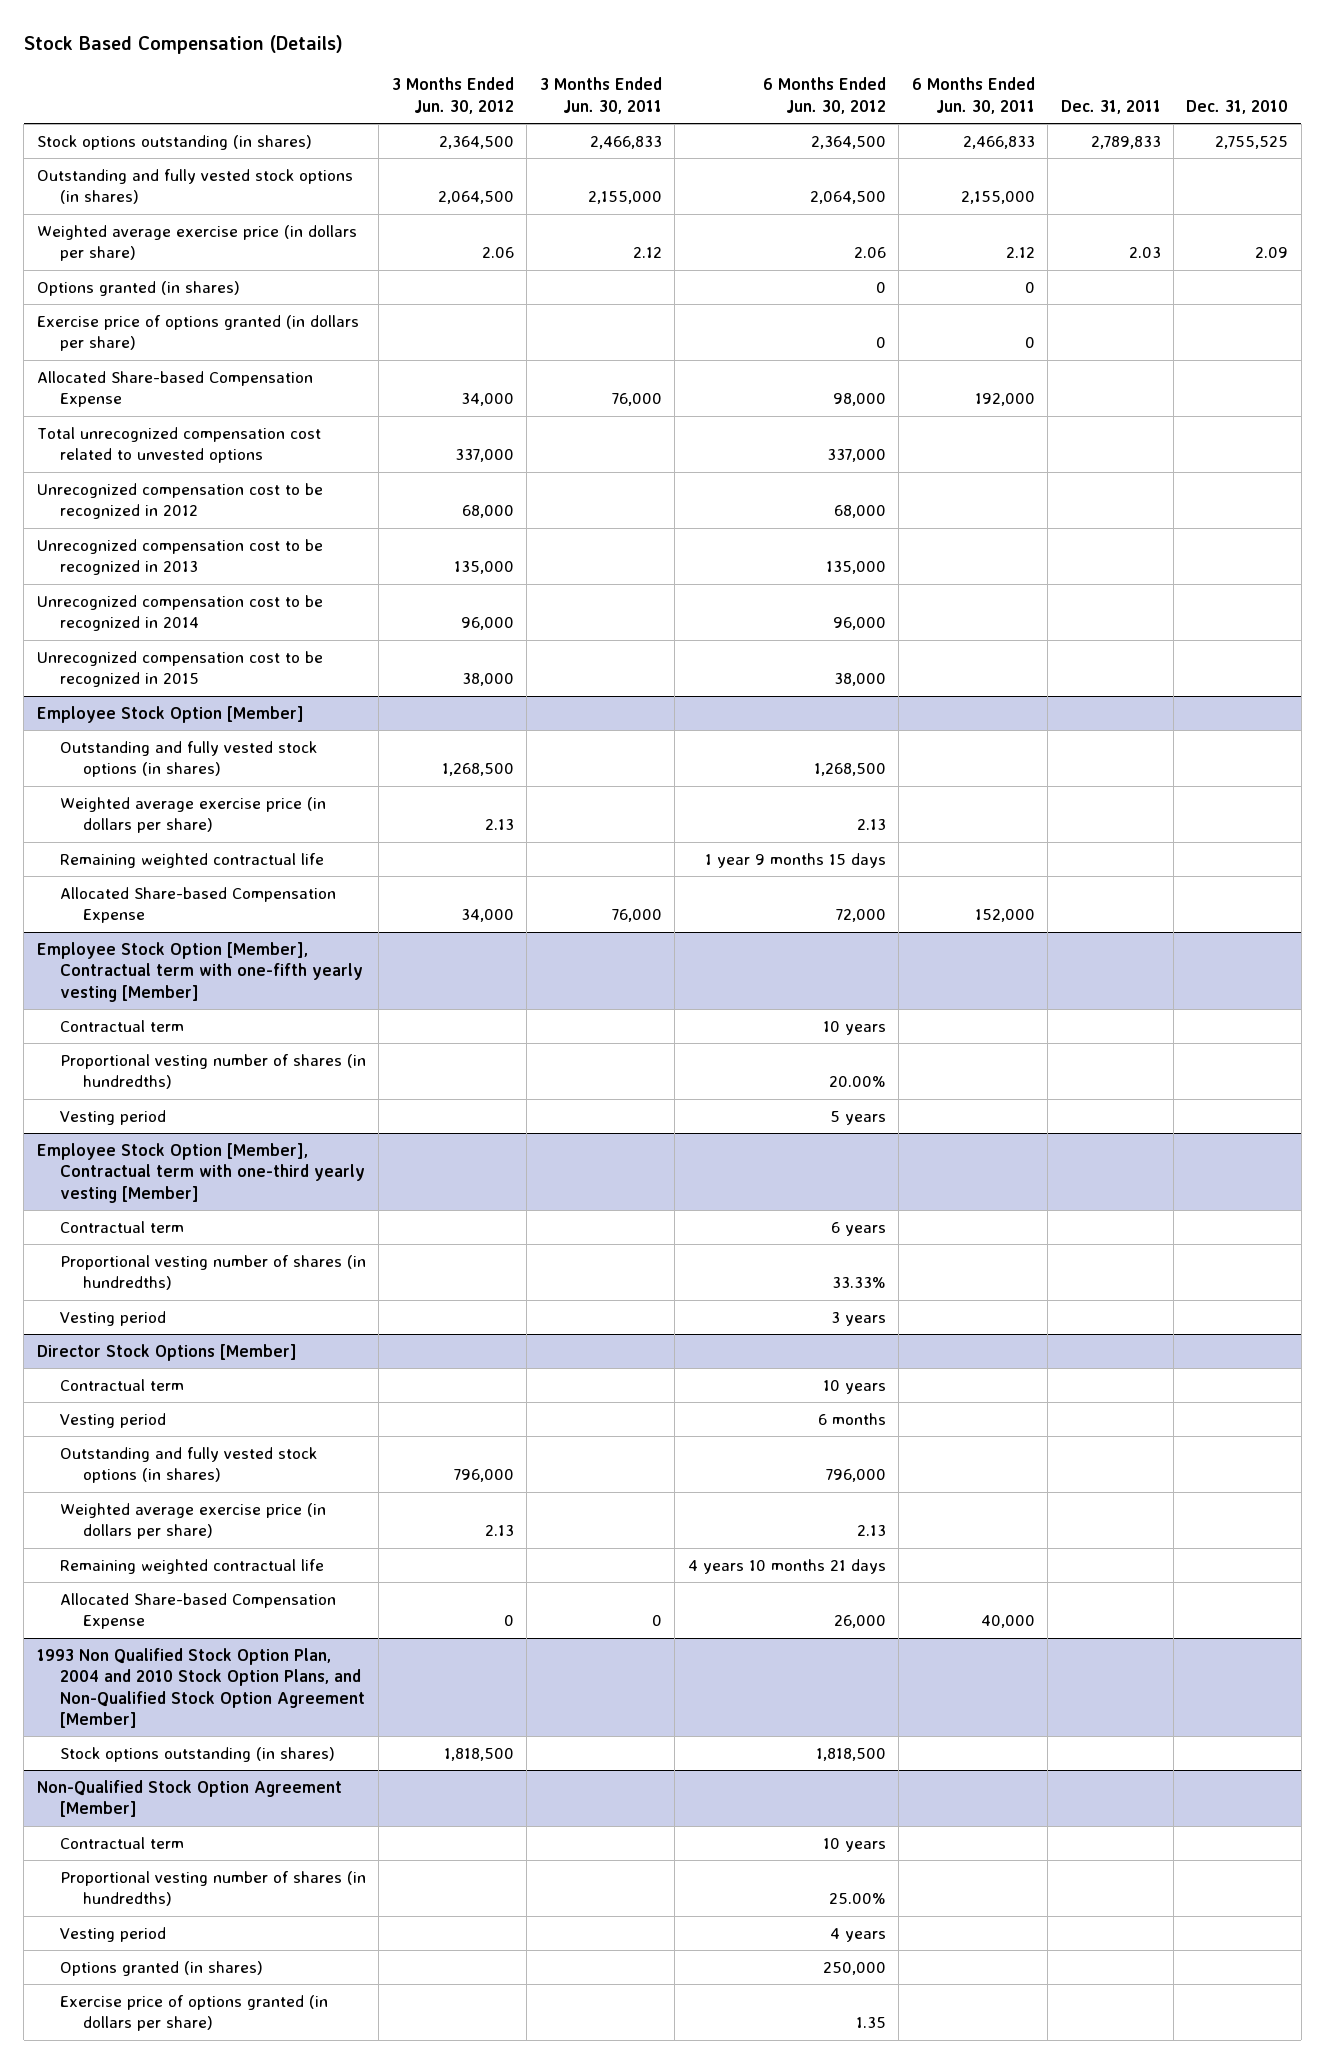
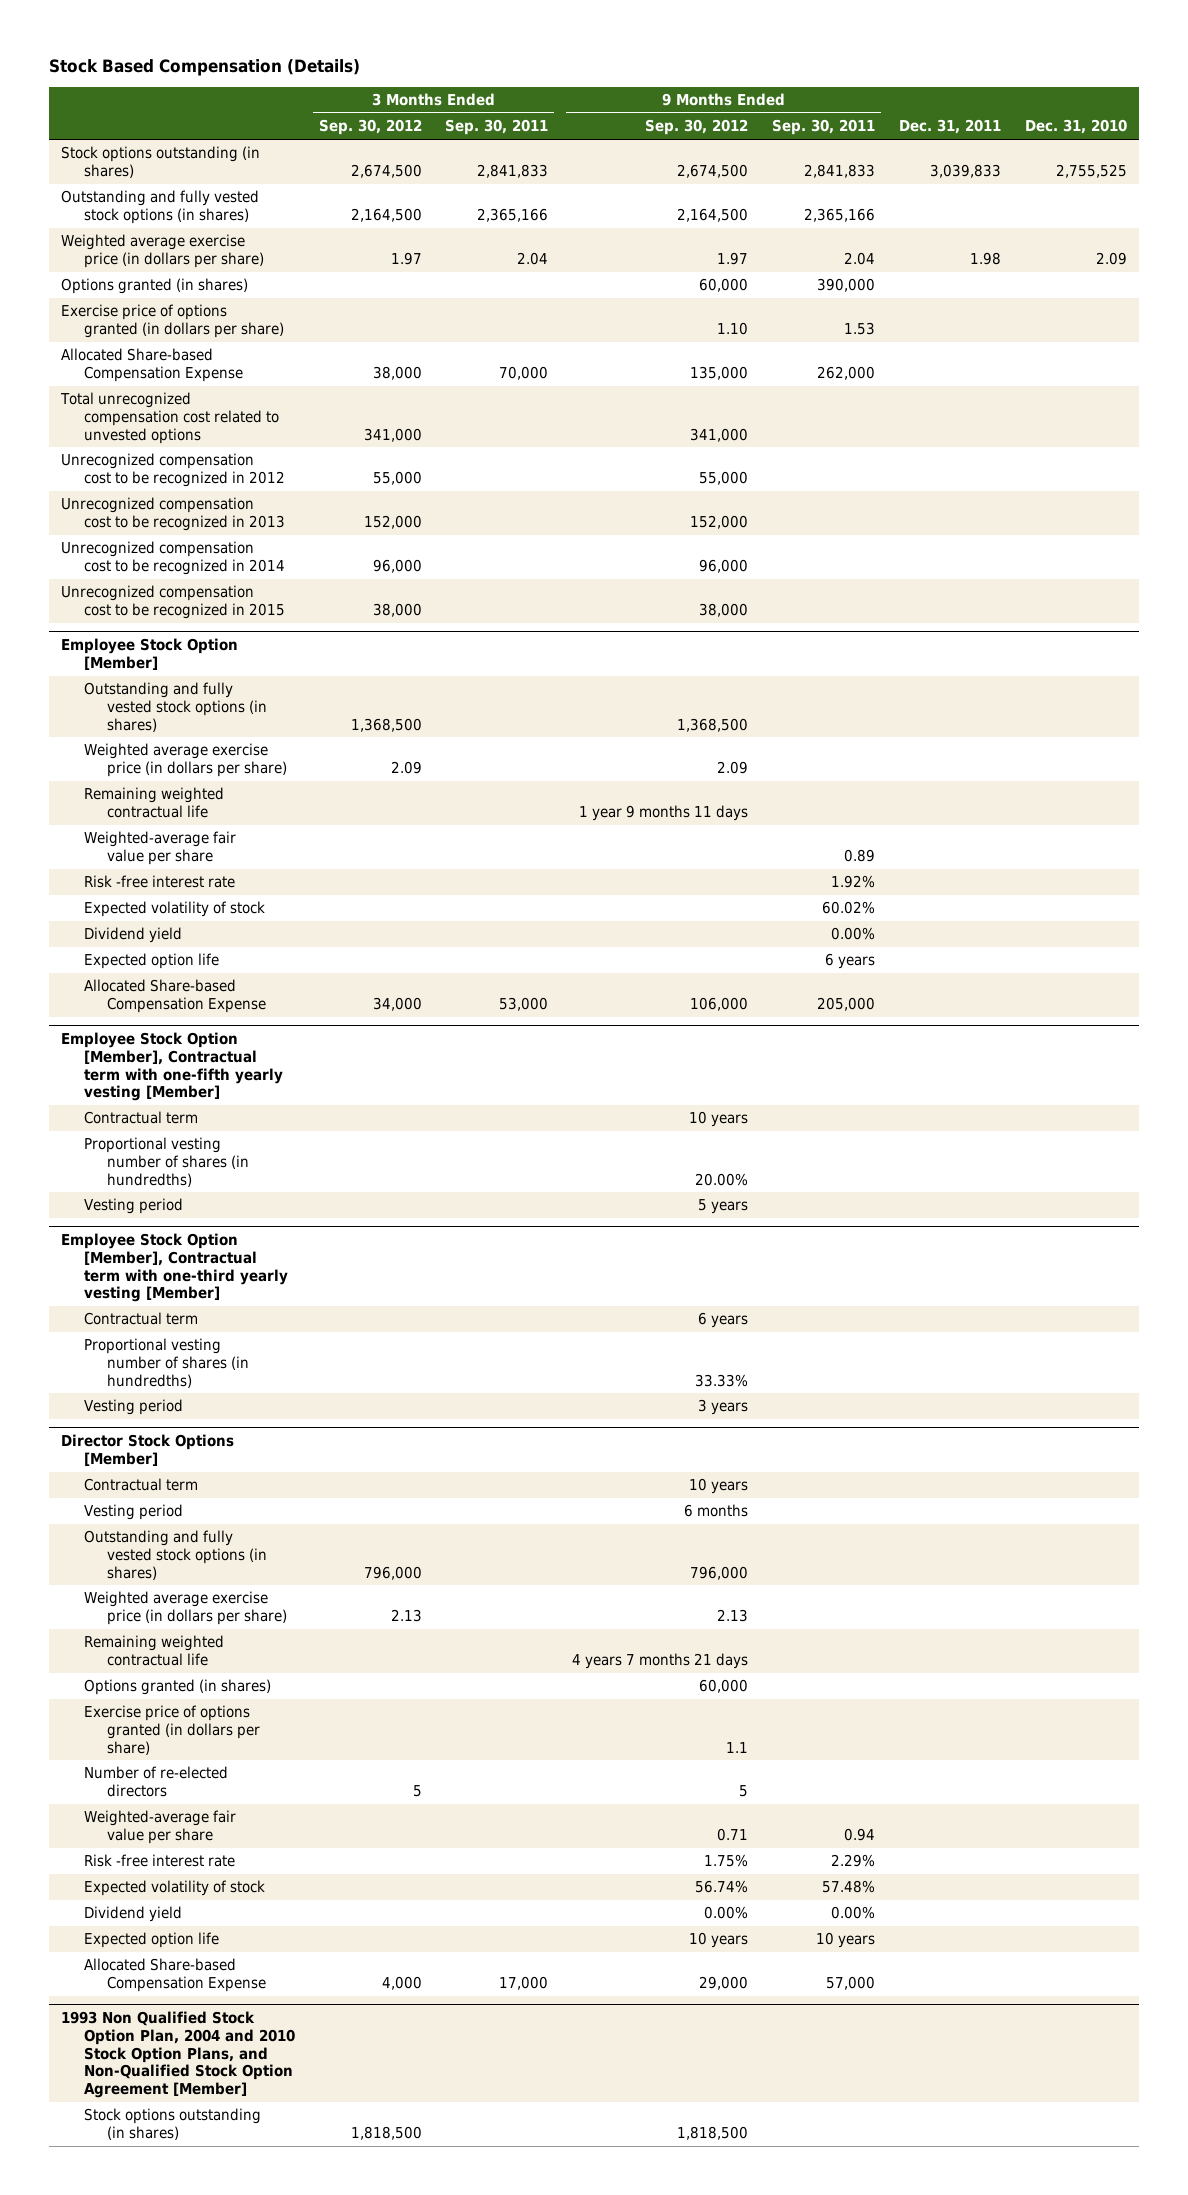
- | 3 Months Ended Jun. 30, 2012 | 3 Months Ended Jun. 30, 2011 | 6 Months Ended Jun. 30, 2012 | 6 Months Ended Jun. 30, 2011 | Dec. 31, 2011 | Dec. 31, 2010
+ | 3 Months Ended Sep. 30, 2012 | 3 Months Ended Sep. 30, 2011 | 9 Months Ended Sep. 30, 2012 | 9 Months Ended Sep. 30, 2011 | Dec. 31, 2011 | Dec. 31, 2010
- Stock options outstanding (in shares) | 2,364,500 | 2,466,833 | 2,364,500 | 2,466,833 | 2,789,833 | 2,755,525
+ Stock options outstanding (in shares) | 2,674,500 | 2,841,833 | 2,674,500 | 2,841,833 | 3,039,833 | 2,755,525
- Weighted average exercise price (in dollars per share) | 2.06 | 2.12 | 2.06 | 2.12 | 2.03 | 2.09
+ Weighted average exercise price (in dollars per share) | 1.97 | 2.04 | 1.97 | 2.04 | 1.98 | 2.09
@ Employee Stock Option [Member]
+ Weighted-average fair value per share | | | | 0.89 | |
+ Risk -free interest rate | | | | 1.92% | |
+ Expected volatility of stock | | | | 60.02% | |
+ Dividend yield | | | | 0.00% | |
+ Expected option life | | | | 6 years | |
@ Director Stock Options [Member]
+ Options granted (in shares) | | | 60,000 | | |
+ Exercise price of options granted (in dollars per share) | | | 1.1 | | |
+ Number of re-elected directors | 5 | | 5 | | |
+ Weighted-average fair value per share | | | 0.71 | 0.94 | |
+ Risk -free interest rate | | | 1.75% | 2.29% | |
+ Expected volatility of stock | | | 56.74% | 57.48% | |
+ Dividend yield | | | 0.00% | 0.00% | |
+ Expected option life | | | 10 years | 10 years | |
- Non-Qualified Stock Option Agreement [Member]
- Contractual term | | | 10 years | | |
- Proportional vesting number of shares (in hundredths) | | | 25.00% | | |
- Vesting period | | | 4 years | | |
- Options granted (in shares) | | | 250,000 | | |
- Exercise price of options granted (in dollars per share) | | | 1.35 | | |

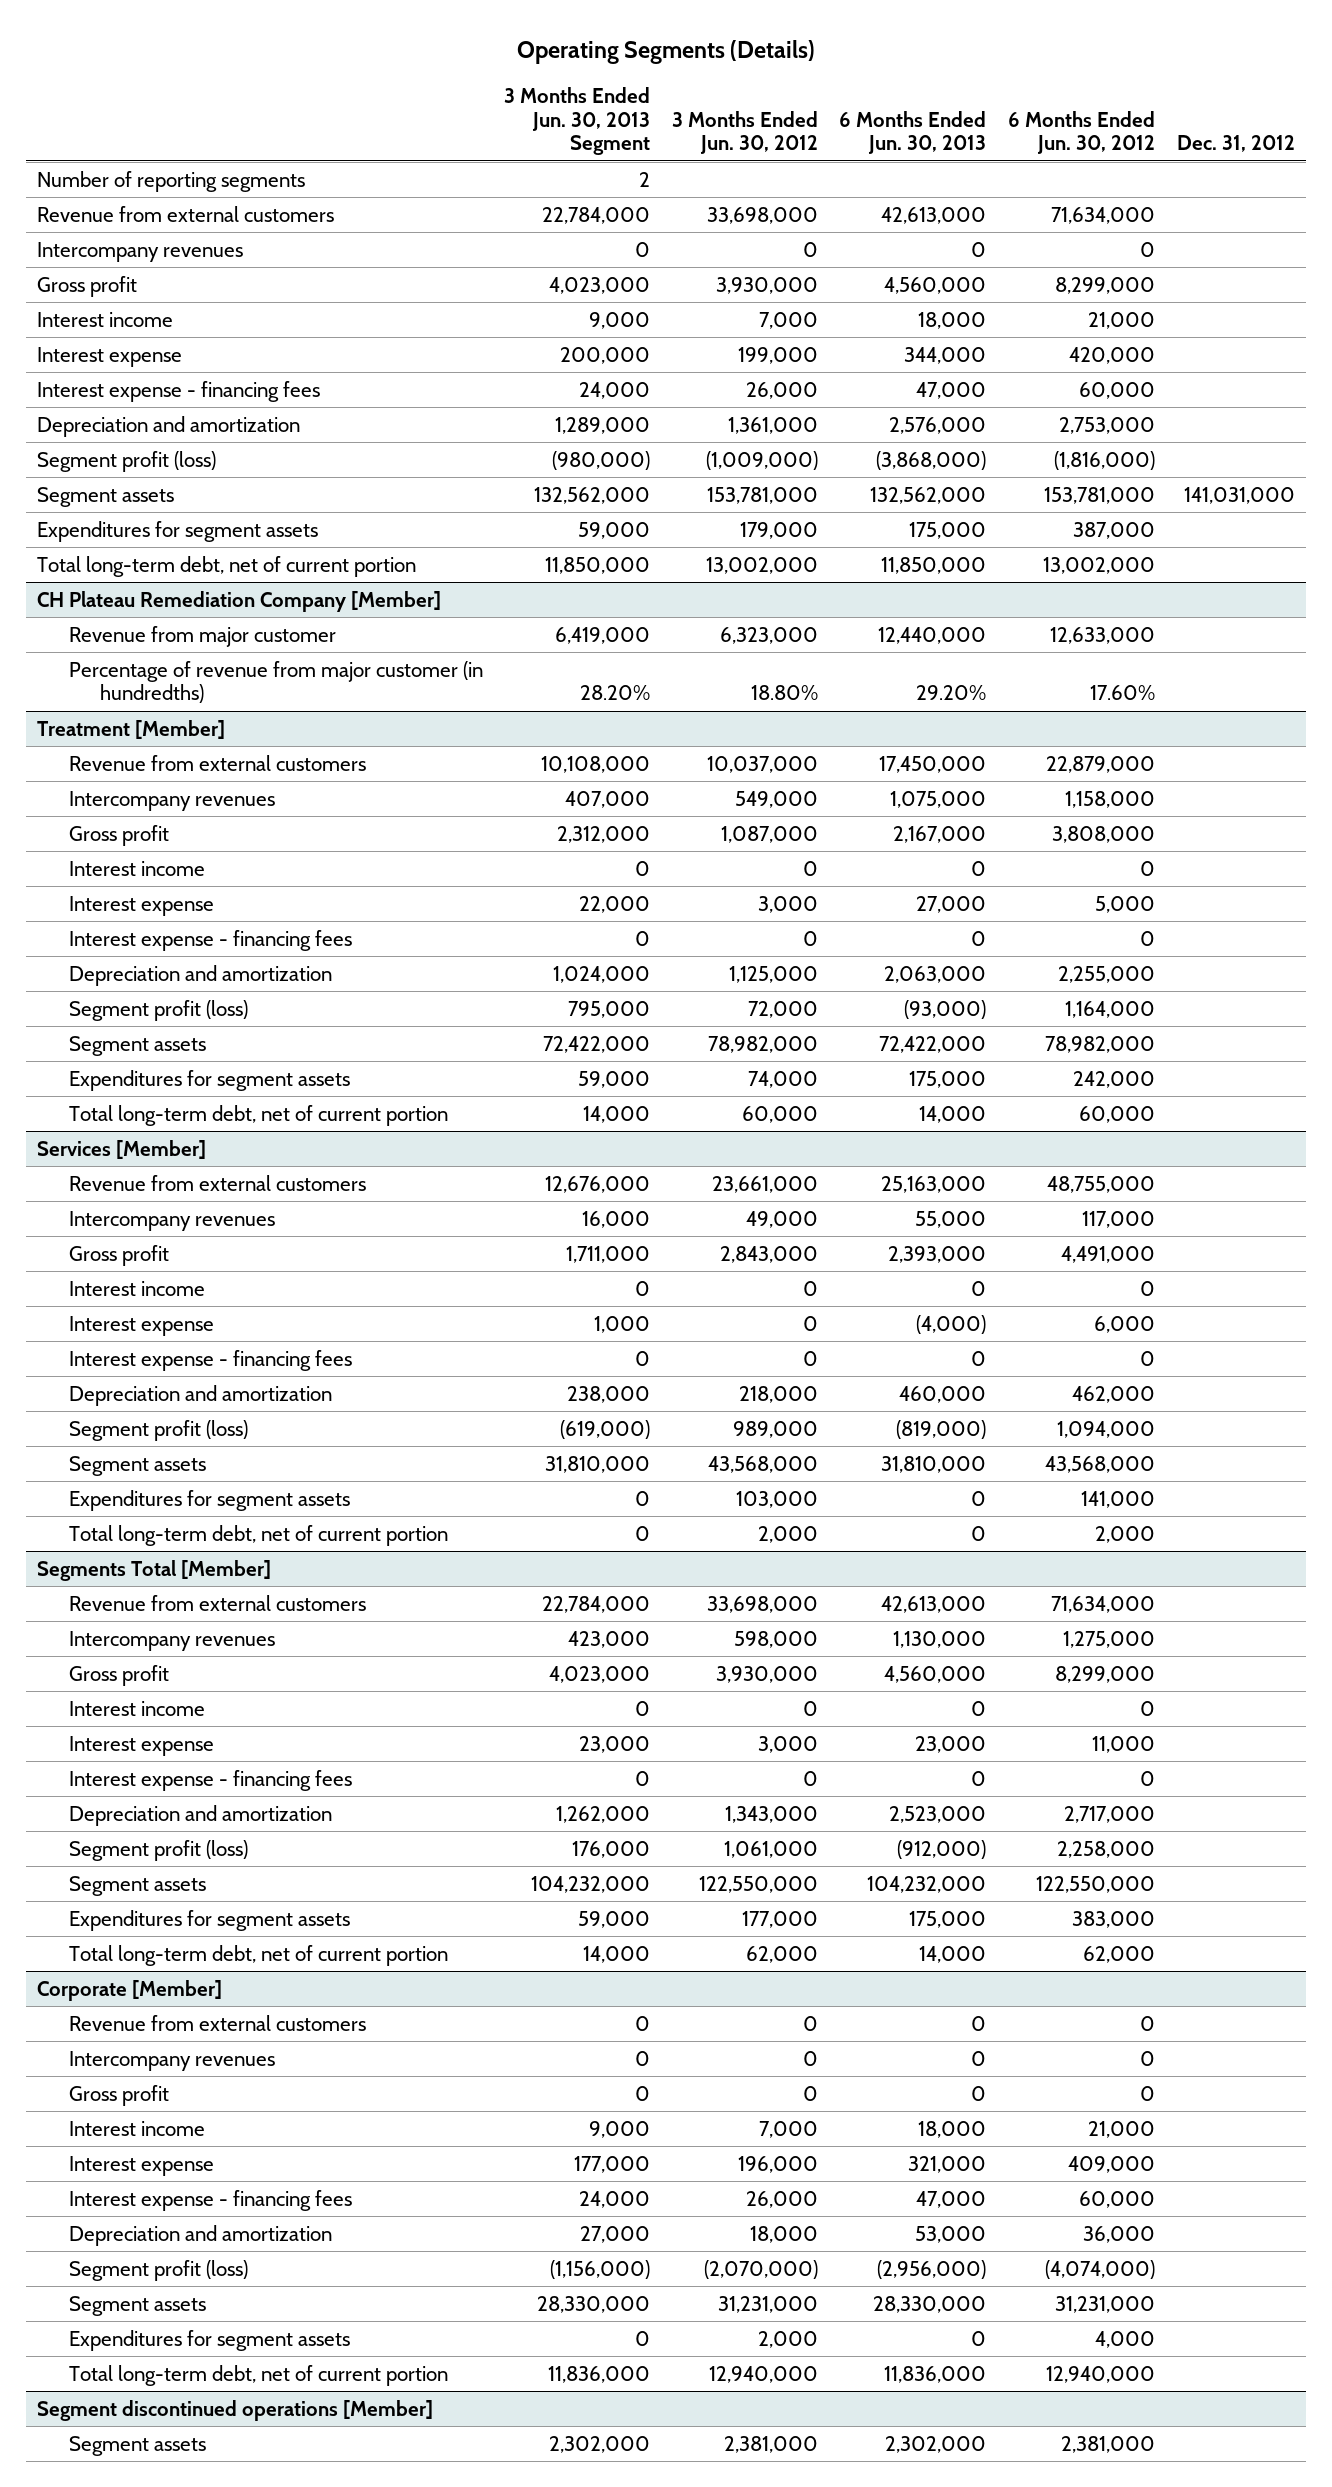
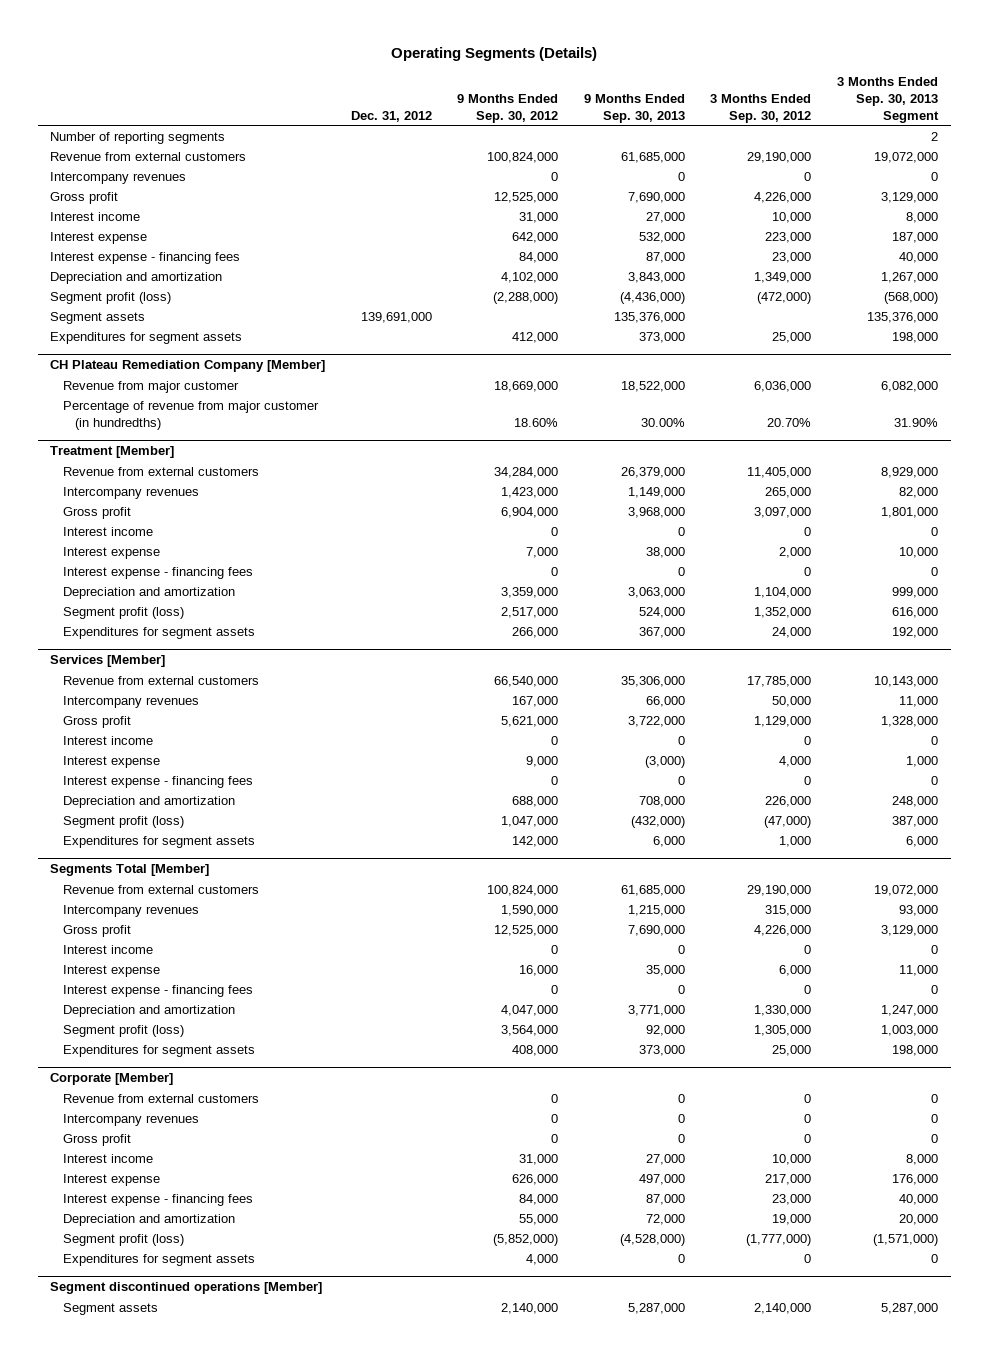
- | 3 Months Ended Jun. 30, 2013 Segment | 3 Months Ended Jun. 30, 2012 | 6 Months Ended Jun. 30, 2013 | 6 Months Ended Jun. 30, 2012 | Dec. 31, 2012
+ | Dec. 31, 2012 | 9 Months Ended Sep. 30, 2012 | 9 Months Ended Sep. 30, 2013 | 3 Months Ended Sep. 30, 2012 | 3 Months Ended Sep. 30, 2013 Segment
- Segment assets | 132,562,000 | 153,781,000 | 132,562,000 | 153,781,000 | 141,031,000
+ Segment assets | 139,691,000 | | 135,376,000 | | 135,376,000
- Total long-term debt, net of current portion | 11,850,000 | 13,002,000 | 11,850,000 | 13,002,000 |
@ Treatment [Member]
- Segment assets | 72,422,000 | 78,982,000 | 72,422,000 | 78,982,000 |
- Total long-term debt, net of current portion | 14,000 | 60,000 | 14,000 | 60,000 |
@ Services [Member]
- Segment assets | 31,810,000 | 43,568,000 | 31,810,000 | 43,568,000 |
- Total long-term debt, net of current portion | 0 | 2,000 | 0 | 2,000 |
@ Segments Total [Member]
- Segment assets | 104,232,000 | 122,550,000 | 104,232,000 | 122,550,000 |
- Total long-term debt, net of current portion | 14,000 | 62,000 | 14,000 | 62,000 |
@ Corporate [Member]
- Segment assets | 28,330,000 | 31,231,000 | 28,330,000 | 31,231,000 |
- Total long-term debt, net of current portion | 11,836,000 | 12,940,000 | 11,836,000 | 12,940,000 |

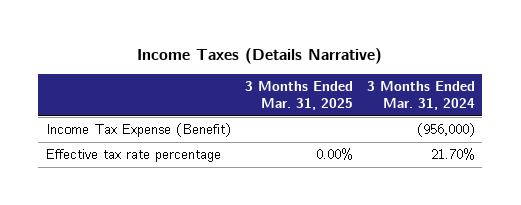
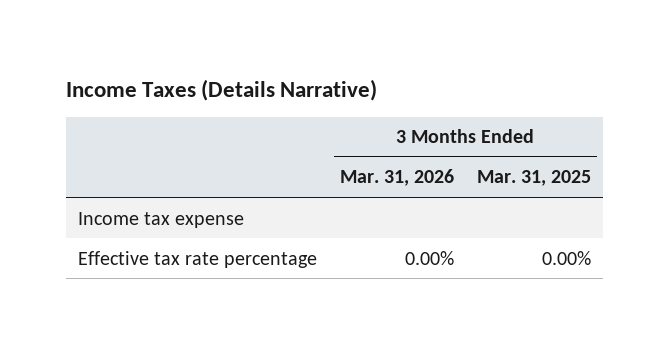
- | 3 Months Ended Mar. 31, 2025 | 3 Months Ended Mar. 31, 2024
+ | 3 Months Ended Mar. 31, 2026 | 3 Months Ended Mar. 31, 2025
- Income Tax Expense (Benefit) | | (956,000)
+ Income tax expense

